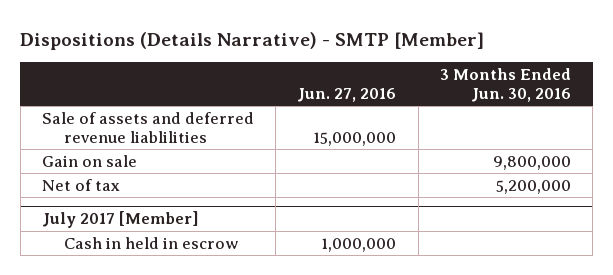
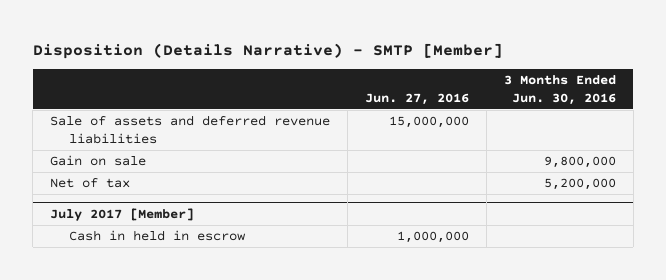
- Dispositions (Details Narrative) - SMTP [Member]
+ Disposition (Details Narrative) - SMTP [Member]
- Sale of assets and deferred revenue liablilities | 15,000,000 |
+ Sale of assets and deferred revenue liabilities | 15,000,000 |

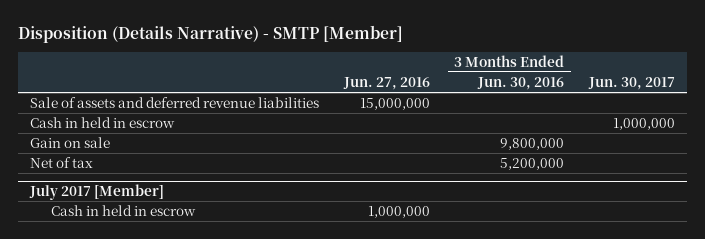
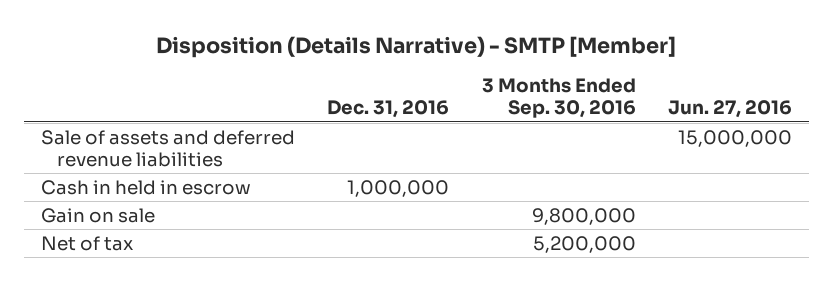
- | Jun. 27, 2016 | 3 Months Ended Jun. 30, 2016 | Jun. 30, 2017
+ | Dec. 31, 2016 | 3 Months Ended Sep. 30, 2016 | Jun. 27, 2016
- July 2017 [Member]
- Cash in held in escrow | 1,000,000 | |

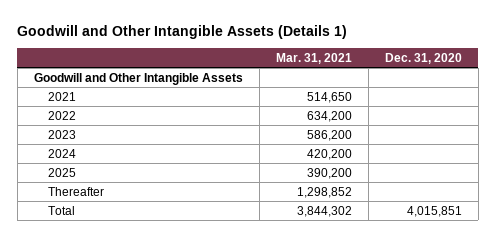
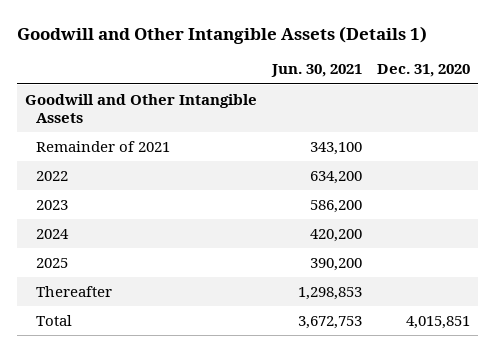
- | Mar. 31, 2021 | Dec. 31, 2020
+ | Jun. 30, 2021 | Dec. 31, 2020
- 2021 | 514,650 |
+ Remainder of 2021 | 343,100 |

